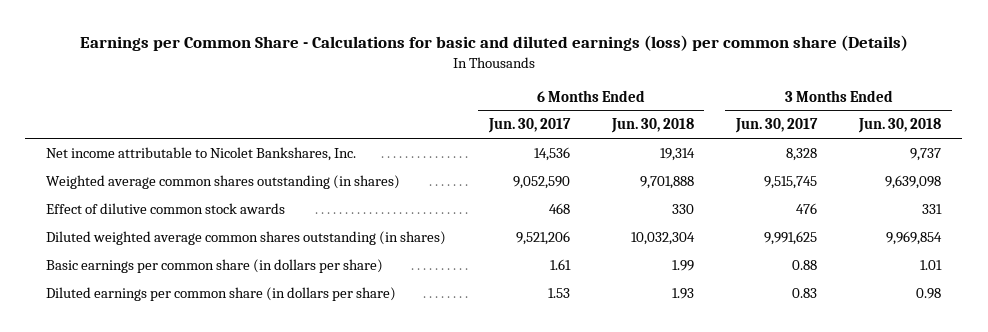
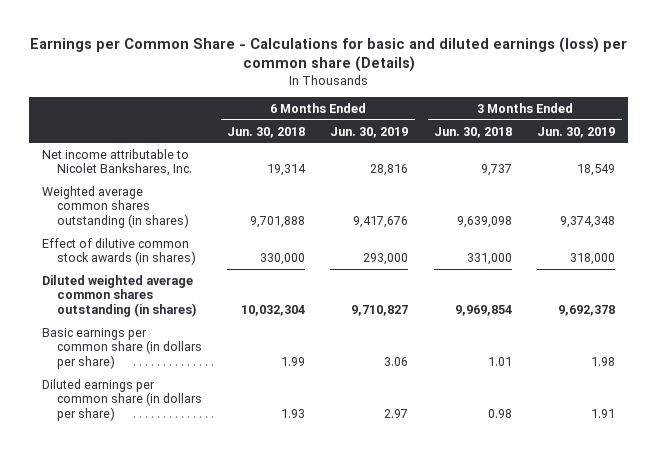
- | 6 Months Ended Jun. 30, 2017 | 6 Months Ended Jun. 30, 2018 | 3 Months Ended Jun. 30, 2017 | 3 Months Ended Jun. 30, 2018
+ | 6 Months Ended Jun. 30, 2018 | 6 Months Ended Jun. 30, 2019 | 3 Months Ended Jun. 30, 2018 | 3 Months Ended Jun. 30, 2019
- Effect of dilutive common stock awards | 468 | 330 | 476 | 331
+ Effect of dilutive common stock awards (in shares) | 330,000 | 293,000 | 331,000 | 318,000

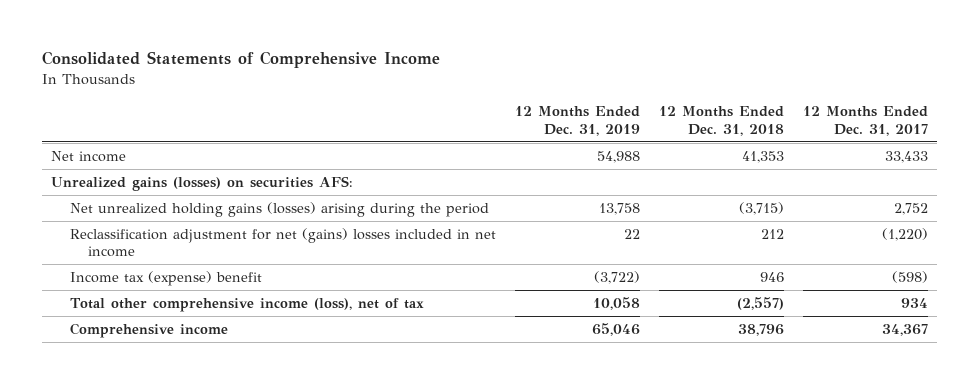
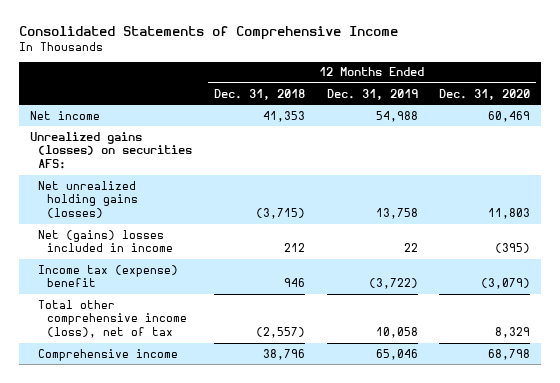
- | 12 Months Ended Dec. 31, 2019 | 12 Months Ended Dec. 31, 2018 | 12 Months Ended Dec. 31, 2017
+ | 12 Months Ended Dec. 31, 2018 | 12 Months Ended Dec. 31, 2019 | 12 Months Ended Dec. 31, 2020
- Net unrealized holding gains (losses) arising during the period | 13,758 | (3,715) | 2,752
- Reclassification adjustment for net (gains) losses included in net income | 22 | 212 | (1,220)
+ Net unrealized holding gains (losses) | (3,715) | 13,758 | 11,803
+ Net (gains) losses included in income | 212 | 22 | (395)

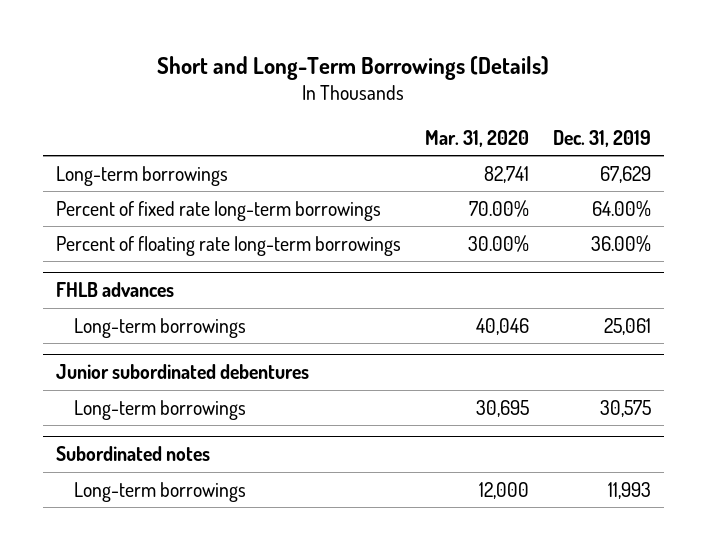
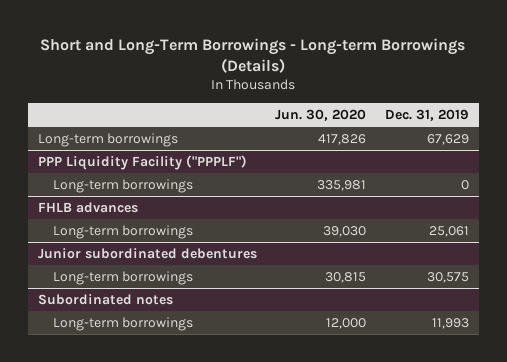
- Short and Long-Term Borrowings (Details)
+ Short and Long-Term Borrowings - Long-term Borrowings (Details)
- | Mar. 31, 2020 | Dec. 31, 2019
+ | Jun. 30, 2020 | Dec. 31, 2019
- Percent of fixed rate long-term borrowings | 70.00% | 64.00%
- Percent of floating rate long-term borrowings | 30.00% | 36.00%
+ PPP Liquidity Facility ("PPPLF")
+ Long-term borrowings | 335,981 | 0

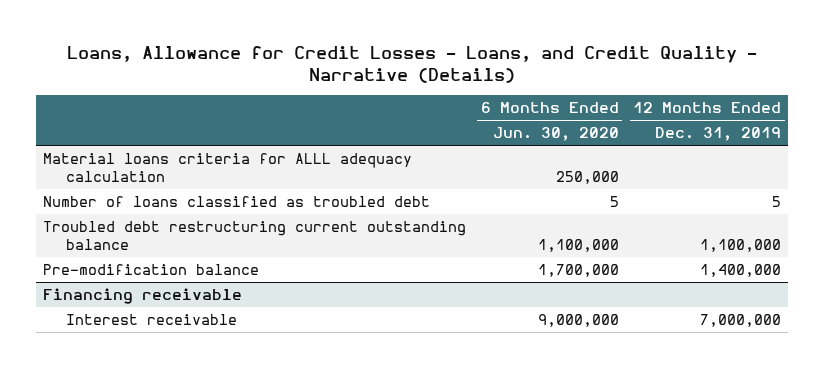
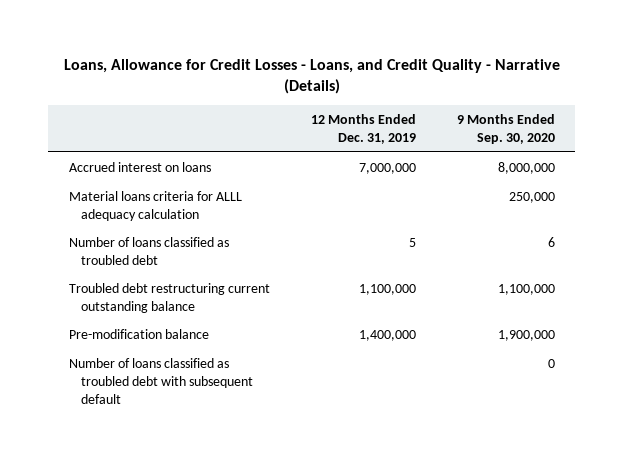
- | 6 Months Ended Jun. 30, 2020 | 12 Months Ended Dec. 31, 2019
+ | 12 Months Ended Dec. 31, 2019 | 9 Months Ended Sep. 30, 2020
+ Accrued interest on loans | 7,000,000 | 8,000,000
- Financing receivable
- Interest receivable | 9,000,000 | 7,000,000
+ Number of loans classified as troubled debt with subsequent default | | 0

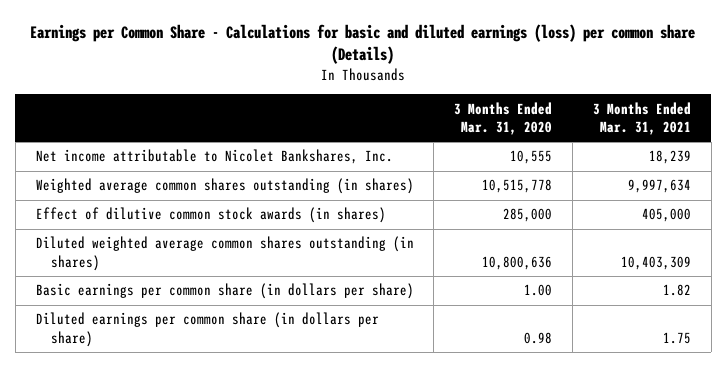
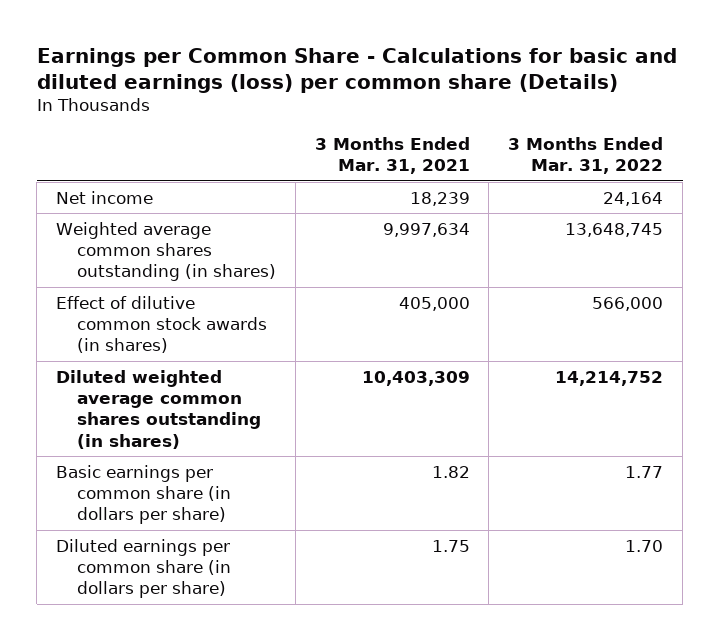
- | 3 Months Ended Mar. 31, 2020 | 3 Months Ended Mar. 31, 2021
+ | 3 Months Ended Mar. 31, 2021 | 3 Months Ended Mar. 31, 2022
- Net income attributable to Nicolet Bankshares, Inc. | 10,555 | 18,239
+ Net income | 18,239 | 24,164

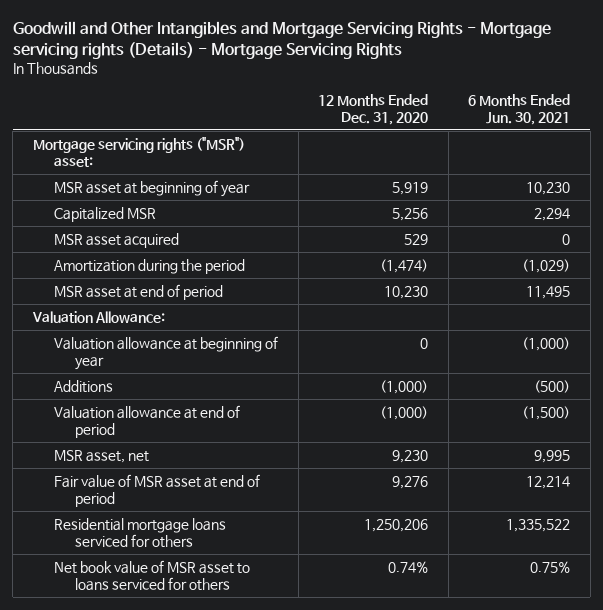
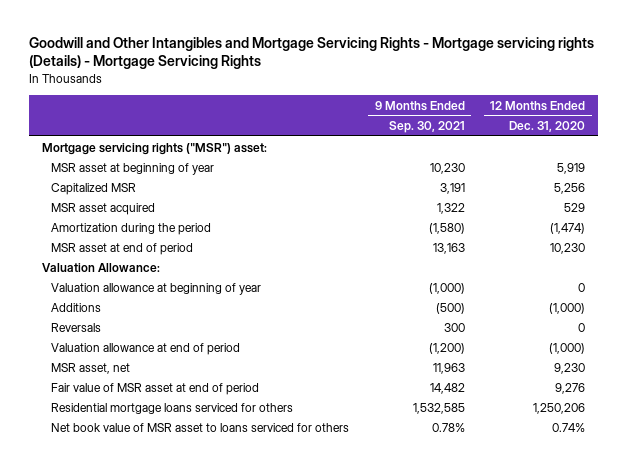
- | 12 Months Ended Dec. 31, 2020 | 6 Months Ended Jun. 30, 2021
+ | 9 Months Ended Sep. 30, 2021 | 12 Months Ended Dec. 31, 2020
+ Reversals | 300 | 0

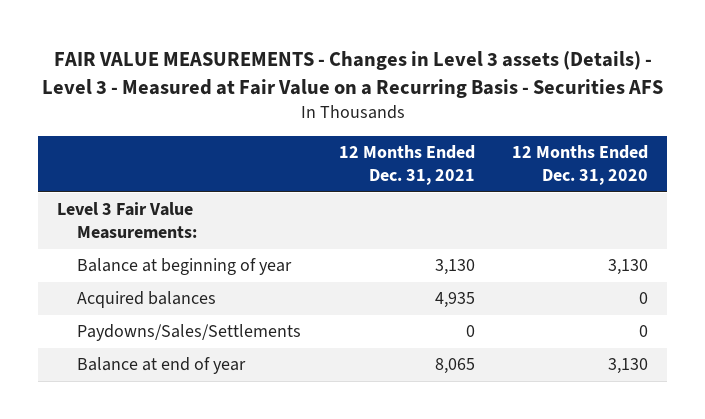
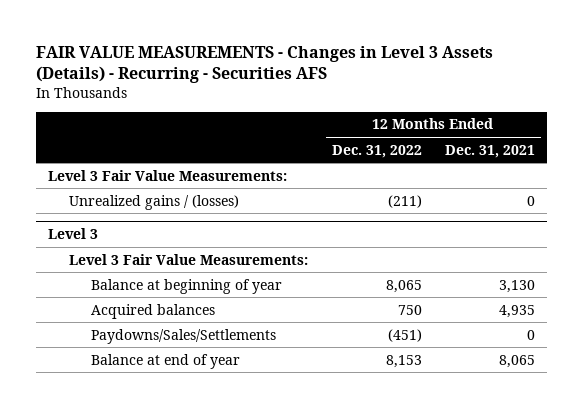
- FAIR VALUE MEASUREMENTS - Changes in Level 3 assets (Details) - Level 3 - Measured at Fair Value on a Recurring Basis - Securities AFS
+ FAIR VALUE MEASUREMENTS - Changes in Level 3 Assets (Details) - Recurring - Securities AFS
- | 12 Months Ended Dec. 31, 2021 | 12 Months Ended Dec. 31, 2020
+ | 12 Months Ended Dec. 31, 2022 | 12 Months Ended Dec. 31, 2021
+ Unrealized gains / (losses) | (211) | 0
+ Level 3
+ Level 3 Fair Value Measurements:

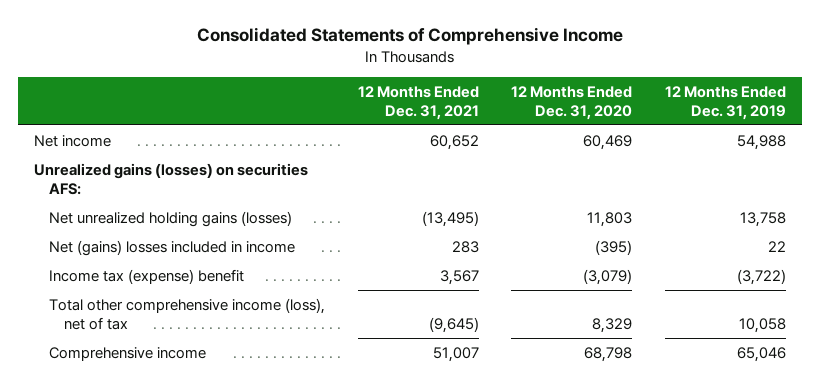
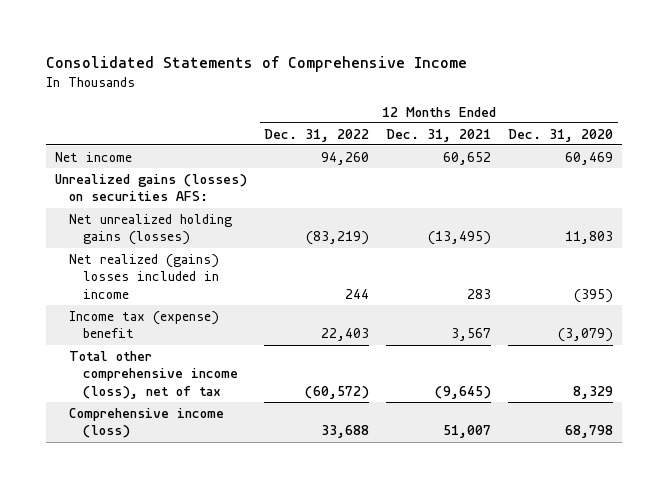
- | 12 Months Ended Dec. 31, 2021 | 12 Months Ended Dec. 31, 2020 | 12 Months Ended Dec. 31, 2019
+ | 12 Months Ended Dec. 31, 2022 | 12 Months Ended Dec. 31, 2021 | 12 Months Ended Dec. 31, 2020
- Net (gains) losses included in income | 283 | (395) | 22
+ Net realized (gains) losses included in income | 244 | 283 | (395)
- Comprehensive income | 51,007 | 68,798 | 65,046
+ Comprehensive income (loss) | 33,688 | 51,007 | 68,798

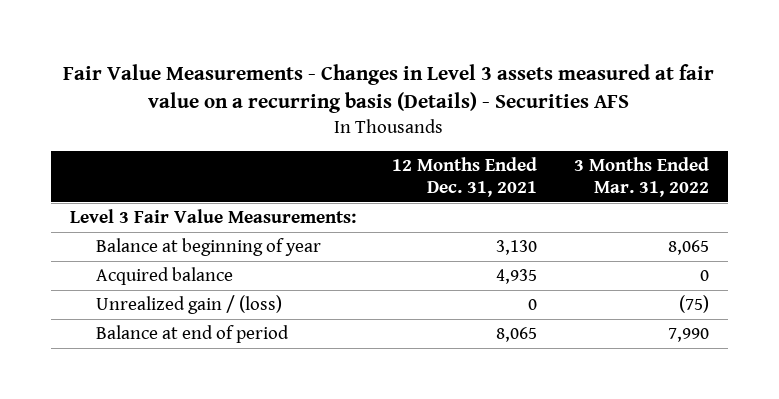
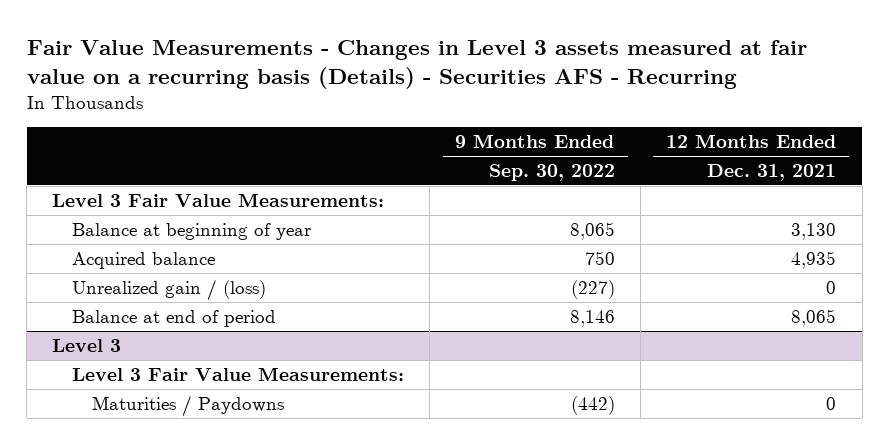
- Fair Value Measurements - Changes in Level 3 assets measured at fair value on a recurring basis (Details) - Securities AFS
+ Fair Value Measurements - Changes in Level 3 assets measured at fair value on a recurring basis (Details) - Securities AFS - Recurring
- | 12 Months Ended Dec. 31, 2021 | 3 Months Ended Mar. 31, 2022
+ | 9 Months Ended Sep. 30, 2022 | 12 Months Ended Dec. 31, 2021
+ Level 3
+ Level 3 Fair Value Measurements:
+ Maturities / Paydowns | (442) | 0

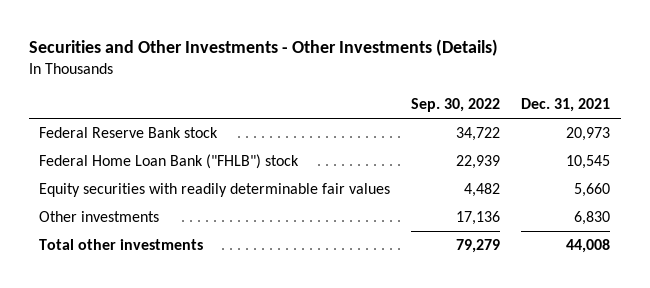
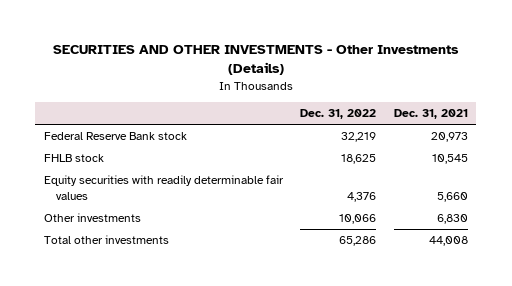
- Securities and Other Investments - Other Investments (Details)
+ SECURITIES AND OTHER INVESTMENTS - Other Investments (Details)
- | Sep. 30, 2022 | Dec. 31, 2021
+ | Dec. 31, 2022 | Dec. 31, 2021
- Federal Home Loan Bank ("FHLB") stock | 22,939 | 10,545
+ FHLB stock | 18,625 | 10,545

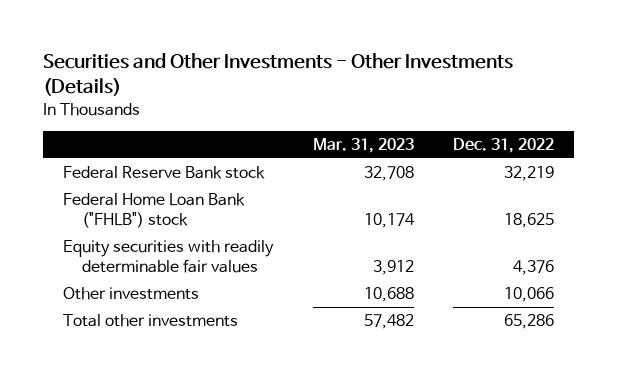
- SECURITIES AND OTHER INVESTMENTS - Other Investments (Details)
+ Securities and Other Investments - Other Investments (Details)
- | Dec. 31, 2022 | Dec. 31, 2021
+ | Mar. 31, 2023 | Dec. 31, 2022
- FHLB stock | 18,625 | 10,545
+ Federal Home Loan Bank ("FHLB") stock | 10,174 | 18,625

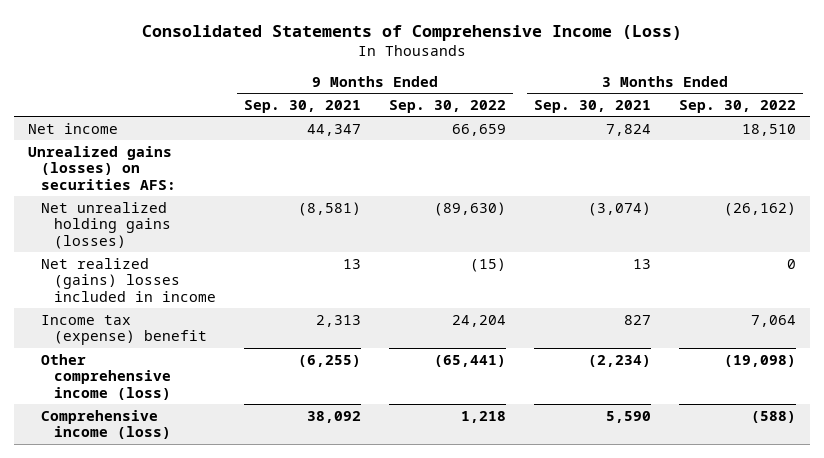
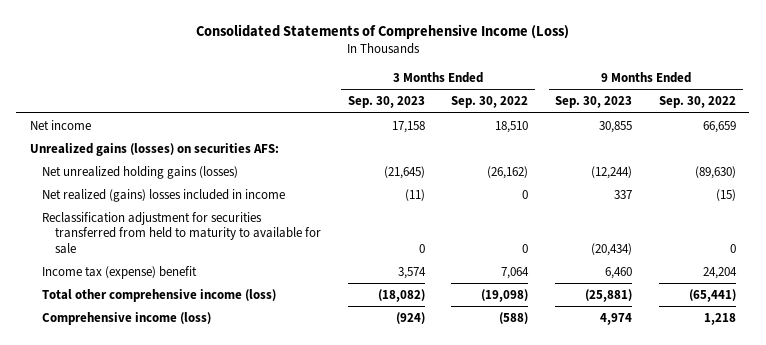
- | 9 Months Ended Sep. 30, 2021 | 9 Months Ended Sep. 30, 2022 | 3 Months Ended Sep. 30, 2021 | 3 Months Ended Sep. 30, 2022
+ | 3 Months Ended Sep. 30, 2023 | 3 Months Ended Sep. 30, 2022 | 9 Months Ended Sep. 30, 2023 | 9 Months Ended Sep. 30, 2022
+ Reclassification adjustment for securities transferred from held to maturity to available for sale | 0 | 0 | (20,434) | 0
- Other comprehensive income (loss) | (6,255) | (65,441) | (2,234) | (19,098)
+ Total other comprehensive income (loss) | (18,082) | (19,098) | (25,881) | (65,441)

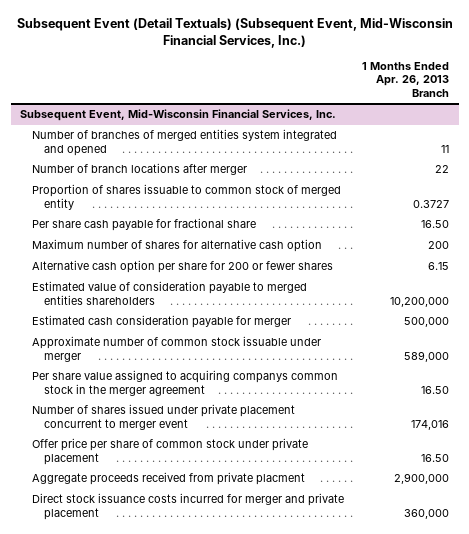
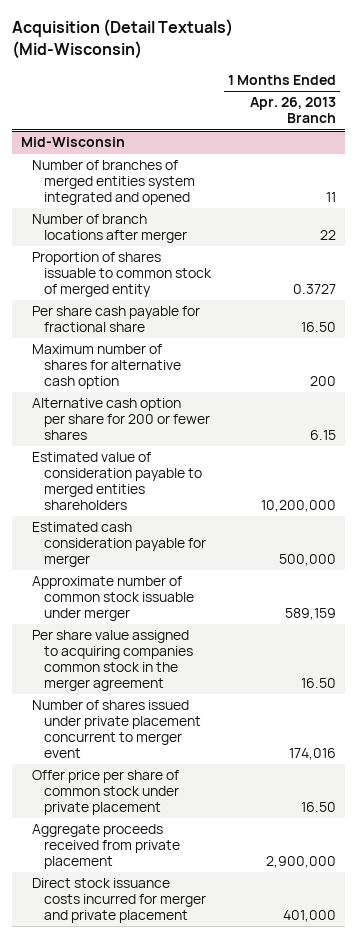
- Subsequent Event (Detail Textuals) (Subsequent Event, Mid-Wisconsin Financial Services, Inc.)
+ Acquisition (Detail Textuals) (Mid-Wisconsin)
- Subsequent Event, Mid-Wisconsin Financial Services, Inc.
+ Mid-Wisconsin
- Approximate number of common stock issuable under merger | 589,000
- Per share value assigned to acquiring companys common stock in the merger agreement | 16.50
+ Approximate number of common stock issuable under merger | 589,159
+ Per share value assigned to acquiring companies common stock in the merger agreement | 16.50
- Aggregate proceeds received from private placment | 2,900,000
- Direct stock issuance costs incurred for merger and private placement | 360,000
+ Aggregate proceeds received from private placement | 2,900,000
+ Direct stock issuance costs incurred for merger and private placement | 401,000

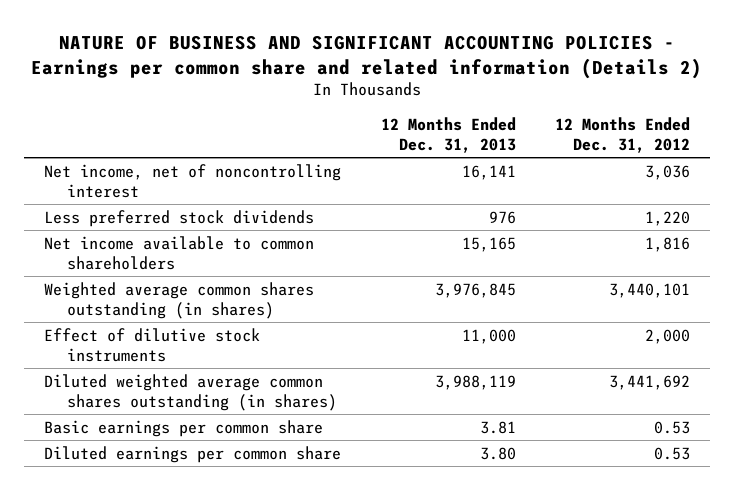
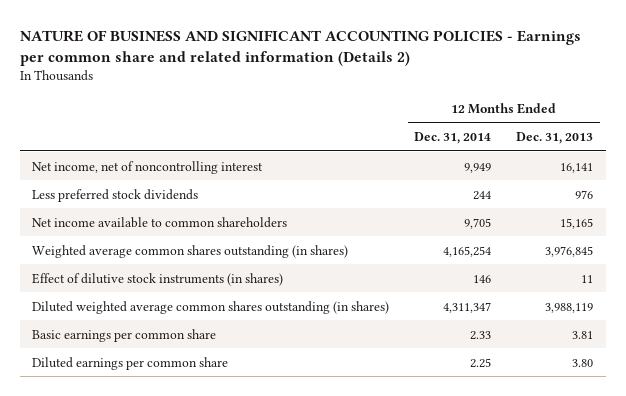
- | 12 Months Ended Dec. 31, 2013 | 12 Months Ended Dec. 31, 2012
+ | 12 Months Ended Dec. 31, 2014 | 12 Months Ended Dec. 31, 2013
- Effect of dilutive stock instruments | 11,000 | 2,000
+ Effect of dilutive stock instruments (in shares) | 146 | 11

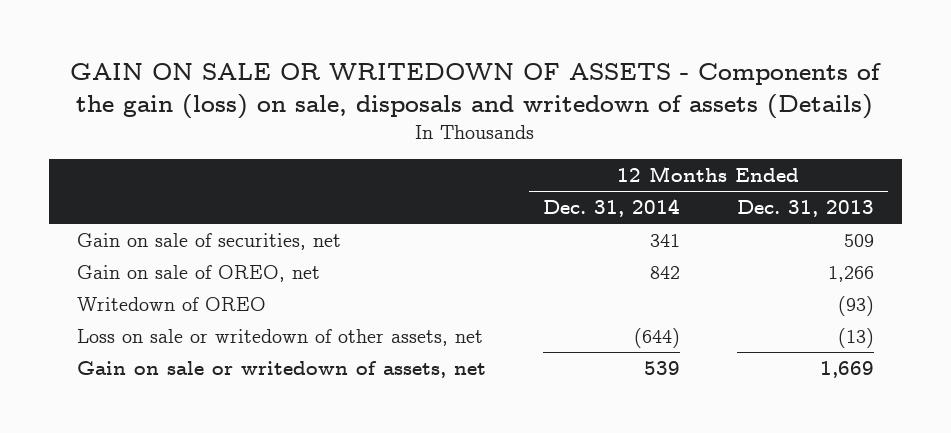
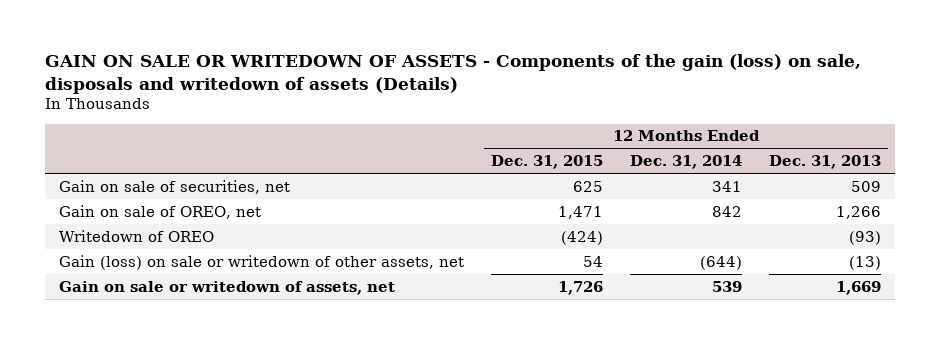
- | 12 Months Ended Dec. 31, 2014 | 12 Months Ended Dec. 31, 2013
+ | 12 Months Ended Dec. 31, 2015 | 12 Months Ended Dec. 31, 2014 | 12 Months Ended Dec. 31, 2013
- Loss on sale or writedown of other assets, net | (644) | (13)
+ Gain (loss) on sale or writedown of other assets, net | 54 | (644) | (13)

